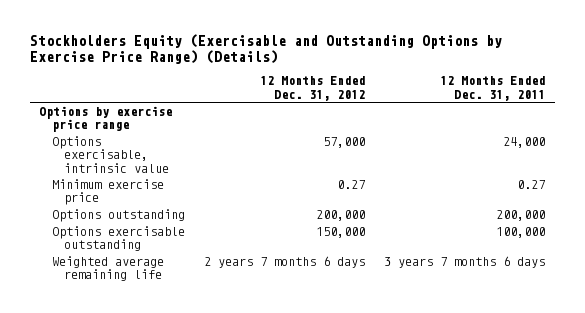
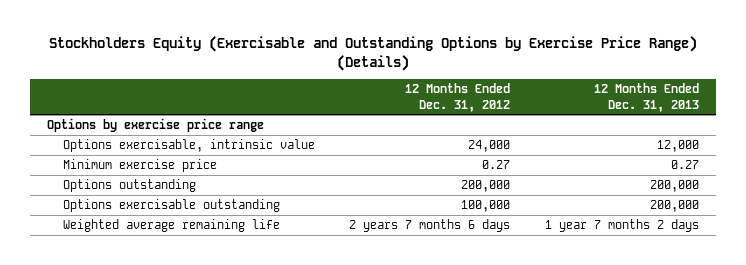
- | 12 Months Ended Dec. 31, 2012 | 12 Months Ended Dec. 31, 2011
+ | 12 Months Ended Dec. 31, 2012 | 12 Months Ended Dec. 31, 2013
- Options exercisable, intrinsic value | 57,000 | 24,000
+ Options exercisable, intrinsic value | 24,000 | 12,000
- Options exercisable outstanding | 150,000 | 100,000
+ Options exercisable outstanding | 100,000 | 200,000

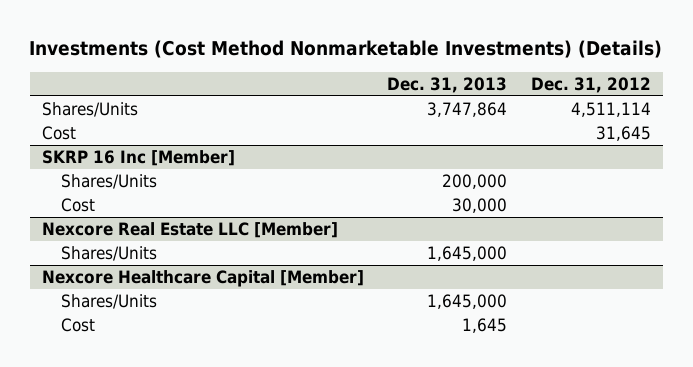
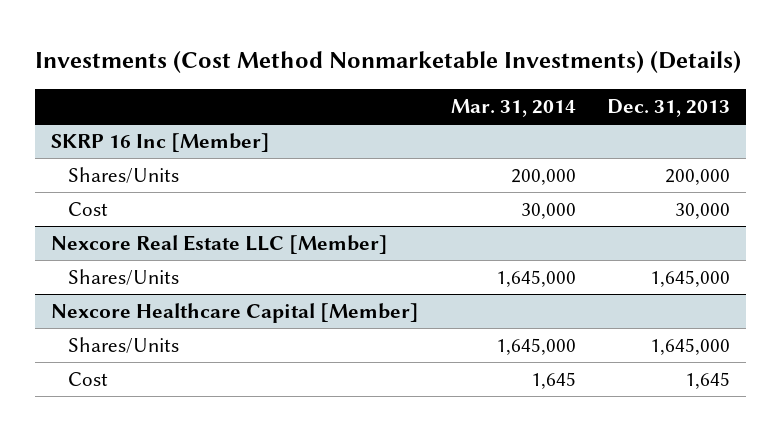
- | Dec. 31, 2013 | Dec. 31, 2012
+ | Mar. 31, 2014 | Dec. 31, 2013
- Shares/Units | 3,747,864 | 4,511,114
- Cost | | 31,645

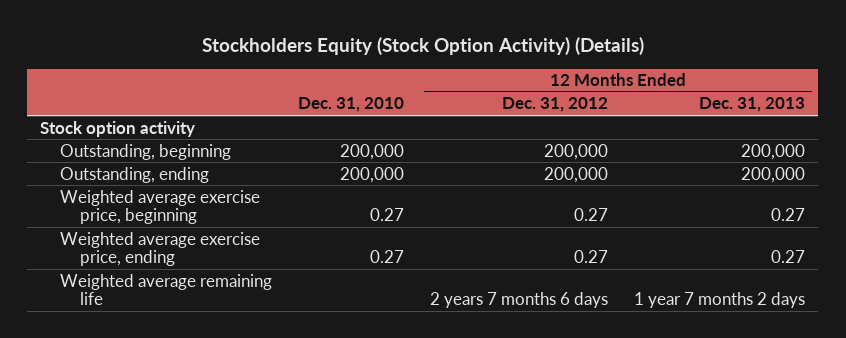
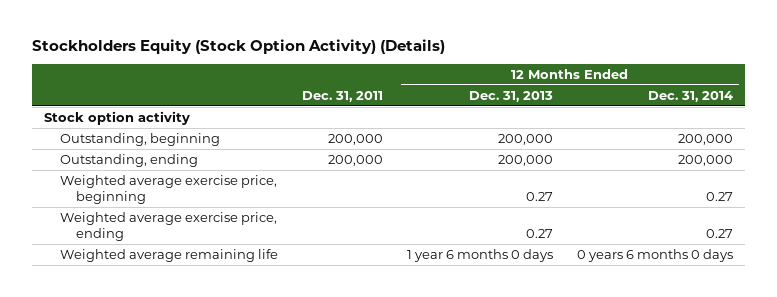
- | Dec. 31, 2010 | 12 Months Ended Dec. 31, 2012 | 12 Months Ended Dec. 31, 2013
+ | Dec. 31, 2011 | 12 Months Ended Dec. 31, 2013 | 12 Months Ended Dec. 31, 2014
- Weighted average remaining life | | 2 years 7 months 6 days | 1 year 7 months 2 days
+ Weighted average remaining life | | 1 year 6 months 0 days | 0 years 6 months 0 days

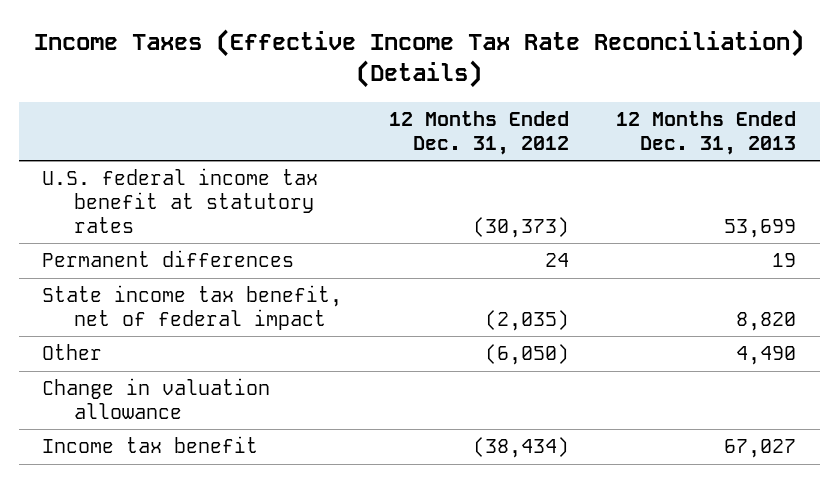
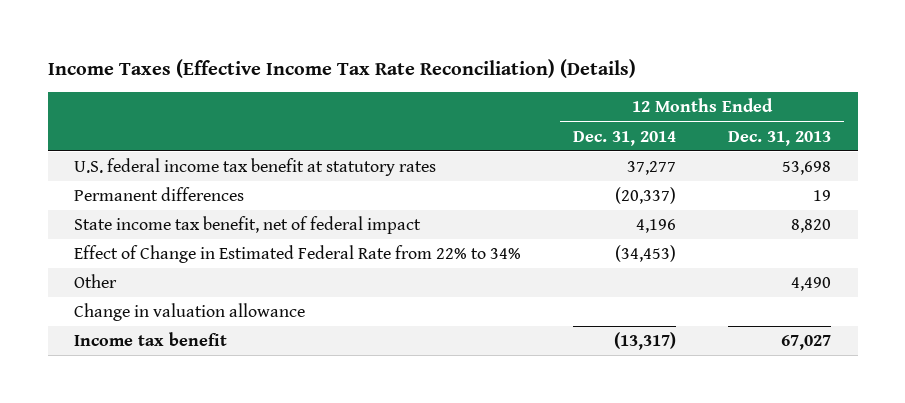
- | 12 Months Ended Dec. 31, 2012 | 12 Months Ended Dec. 31, 2013
+ | 12 Months Ended Dec. 31, 2014 | 12 Months Ended Dec. 31, 2013
- U.S. federal income tax benefit at statutory rates | (30,373) | 53,699
+ U.S. federal income tax benefit at statutory rates | 37,277 | 53,698
+ Effect of Change in Estimated Federal Rate from 22% to 34% | (34,453) |

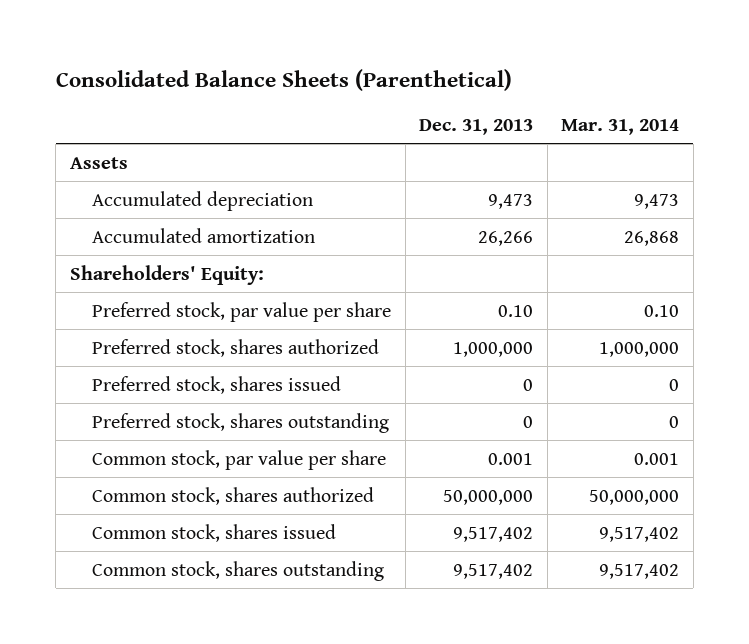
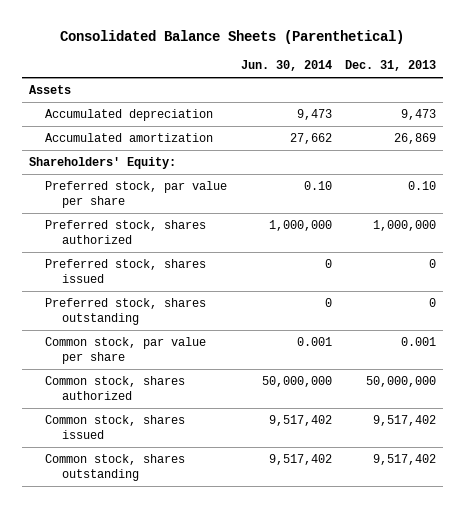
- | Dec. 31, 2013 | Mar. 31, 2014
+ | Jun. 30, 2014 | Dec. 31, 2013
- Accumulated amortization | 26,266 | 26,868
+ Accumulated amortization | 27,662 | 26,869

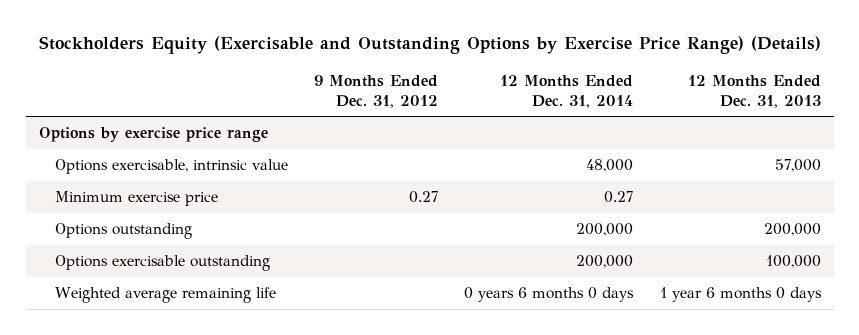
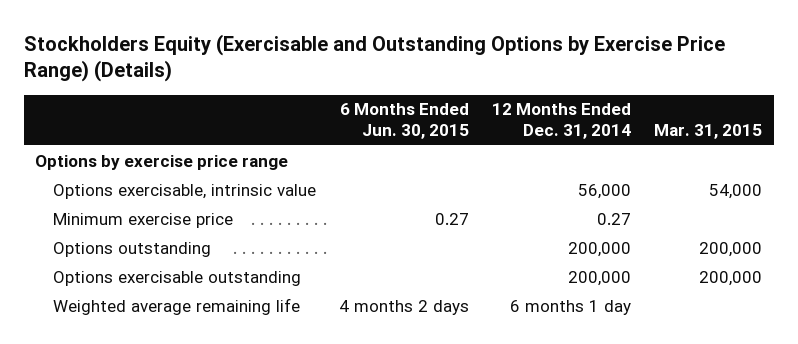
- | 9 Months Ended Dec. 31, 2012 | 12 Months Ended Dec. 31, 2014 | 12 Months Ended Dec. 31, 2013
+ | 6 Months Ended Jun. 30, 2015 | 12 Months Ended Dec. 31, 2014 | Mar. 31, 2015
- Options exercisable, intrinsic value | | 48,000 | 57,000
+ Options exercisable, intrinsic value | | 56,000 | 54,000
- Weighted average remaining life | | 0 years 6 months 0 days | 1 year 6 months 0 days
+ Weighted average remaining life | 4 months 2 days | 6 months 1 day |

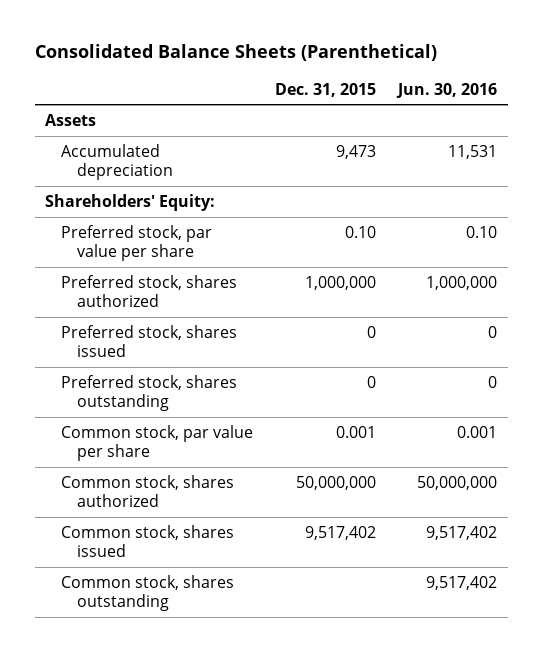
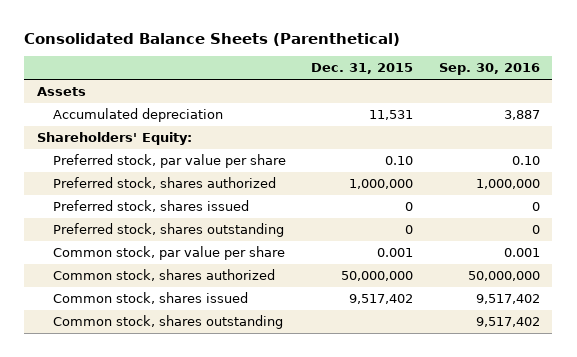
- | Dec. 31, 2015 | Jun. 30, 2016
+ | Dec. 31, 2015 | Sep. 30, 2016
- Accumulated depreciation | 9,473 | 11,531
+ Accumulated depreciation | 11,531 | 3,887

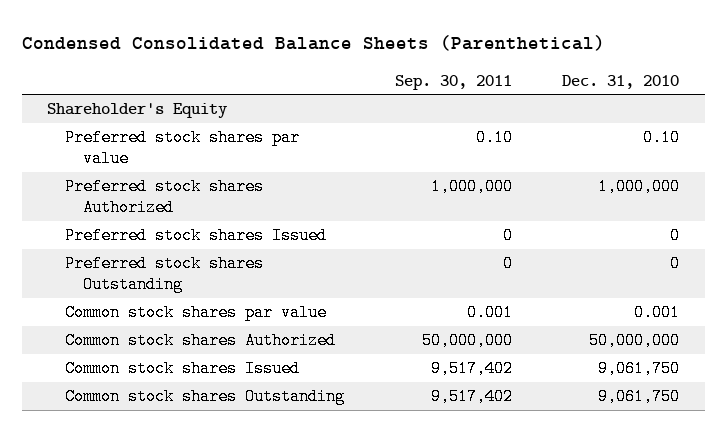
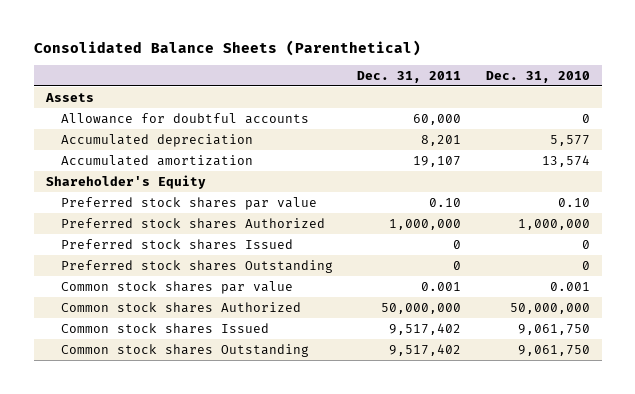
- Condensed Consolidated Balance Sheets (Parenthetical)
+ Consolidated Balance Sheets (Parenthetical)
- | Sep. 30, 2011 | Dec. 31, 2010
+ | Dec. 31, 2011 | Dec. 31, 2010
+ Assets
+ Allowance for doubtful accounts | 60,000 | 0
+ Accumulated depreciation | 8,201 | 5,577
+ Accumulated amortization | 19,107 | 13,574

